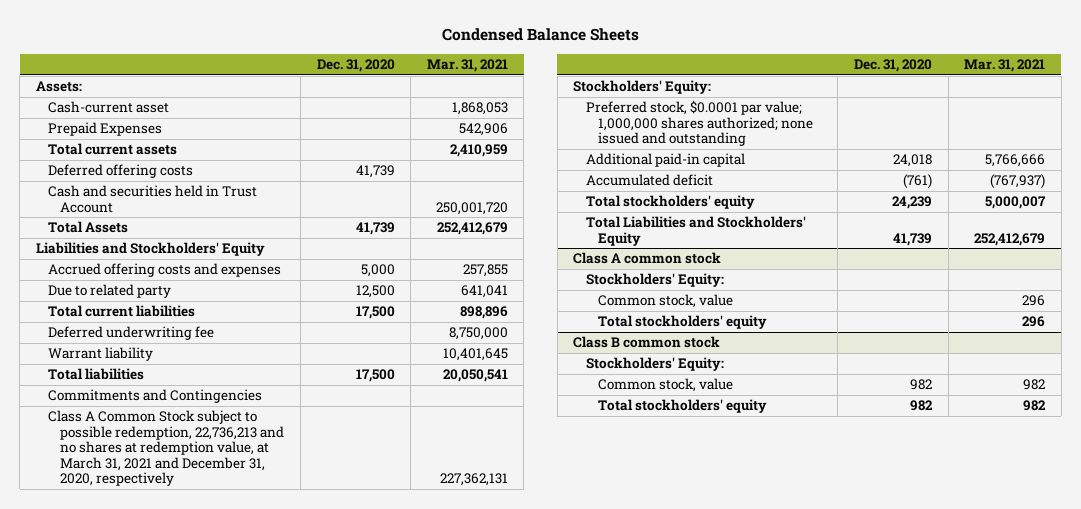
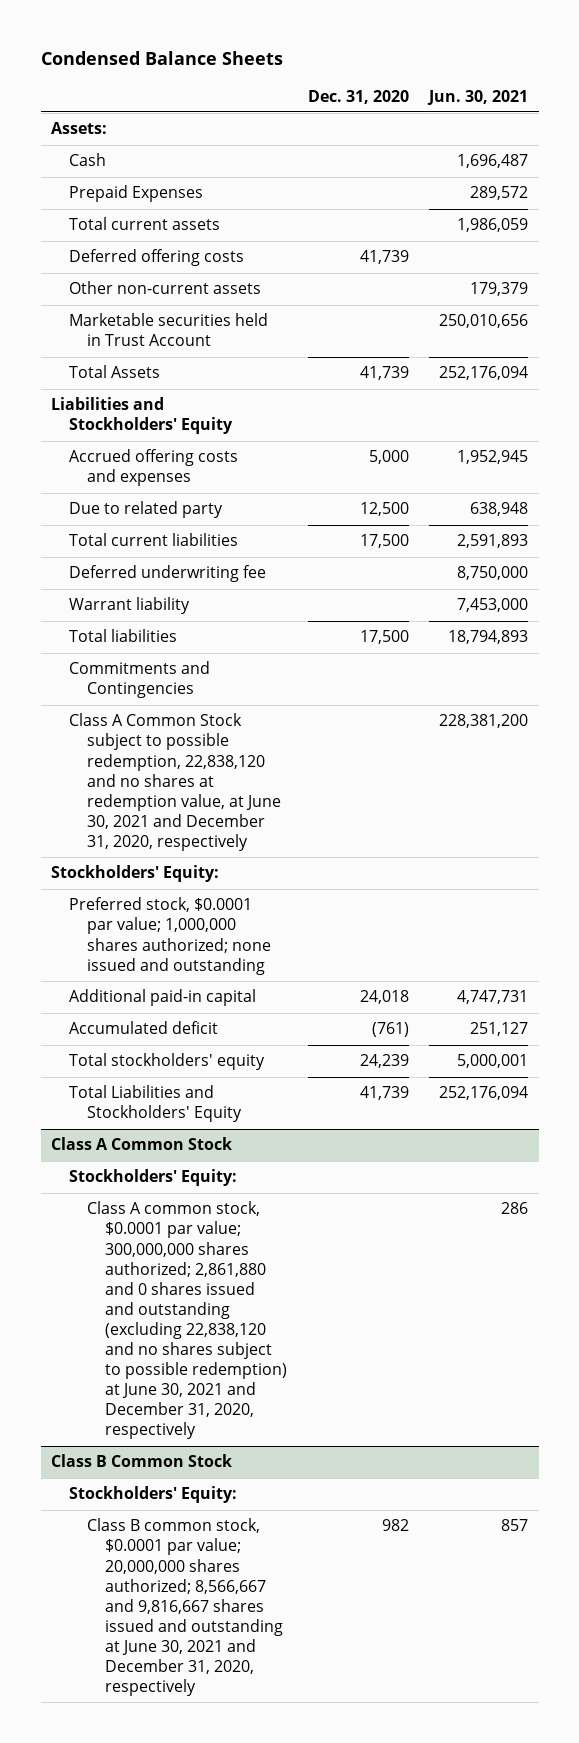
- | Dec. 31, 2020 | Mar. 31, 2021
+ | Dec. 31, 2020 | Jun. 30, 2021
- Cash-current asset | | 1,868,053
+ Cash | | 1,696,487
- Cash and securities held in Trust Account | | 250,001,720
+ Other non-current assets | | 179,379
+ Marketable securities held in Trust Account | | 250,010,656
- Class A Common Stock subject to possible redemption, 22,736,213 and no shares at redemption value, at March 31, 2021 and December 31, 2020, respectively | | 227,362,131
+ Class A Common Stock subject to possible redemption, 22,838,120 and no shares at redemption value, at June 30, 2021 and December 31, 2020, respectively | | 228,381,200
- Class A common stock
+ Class A Common Stock
- Common stock, value | | 296
- Total stockholders' equity | | 296
- Class B common stock
+ Class A common stock, $0.0001 par value; 300,000,000 shares authorized; 2,861,880 and 0 shares issued and outstanding (excluding 22,838,120 and no shares subject to possible redemption) at June 30, 2021 and December 31, 2020, respectively | | 286
+ Class B Common Stock
- Common stock, value | 982 | 982
- Total stockholders' equity | 982 | 982
+ Class B common stock, $0.0001 par value; 20,000,000 shares authorized; 8,566,667 and 9,816,667 shares issued and outstanding at June 30, 2021 and December 31, 2020, respectively | 982 | 857

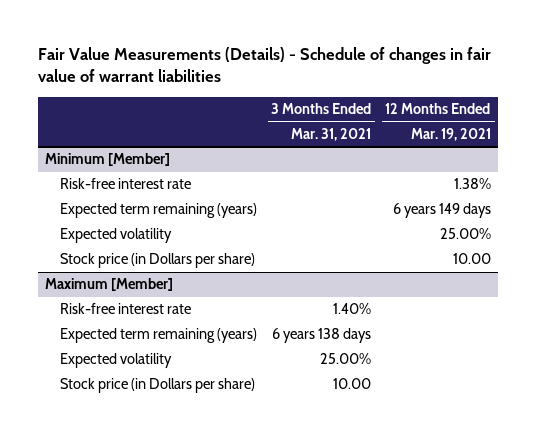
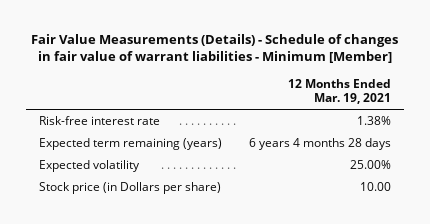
- Fair Value Measurements (Details) - Schedule of changes in fair value of warrant liabilities
+ Fair Value Measurements (Details) - Schedule of changes in fair value of warrant liabilities - Minimum [Member]
- | 3 Months Ended Mar. 31, 2021 | 12 Months Ended Mar. 19, 2021
+ | 12 Months Ended Mar. 19, 2021
- Minimum [Member]
- Expected term remaining (years) | | 6 years 149 days
+ Expected term remaining (years) | 6 years 4 months 28 days
- Maximum [Member]
- Risk-free interest rate | 1.40% |
- Expected term remaining (years) | 6 years 138 days |
- Expected volatility | 25.00% |
- Stock price (in Dollars per share) | 10.00 |

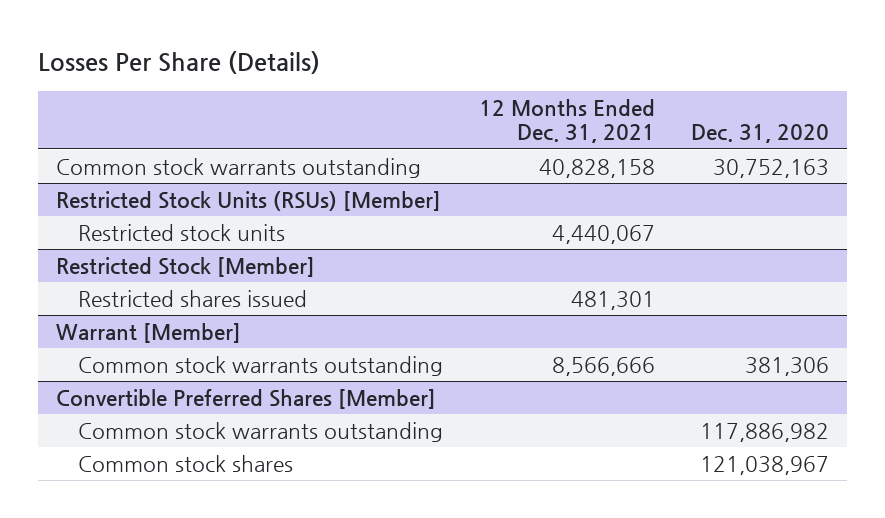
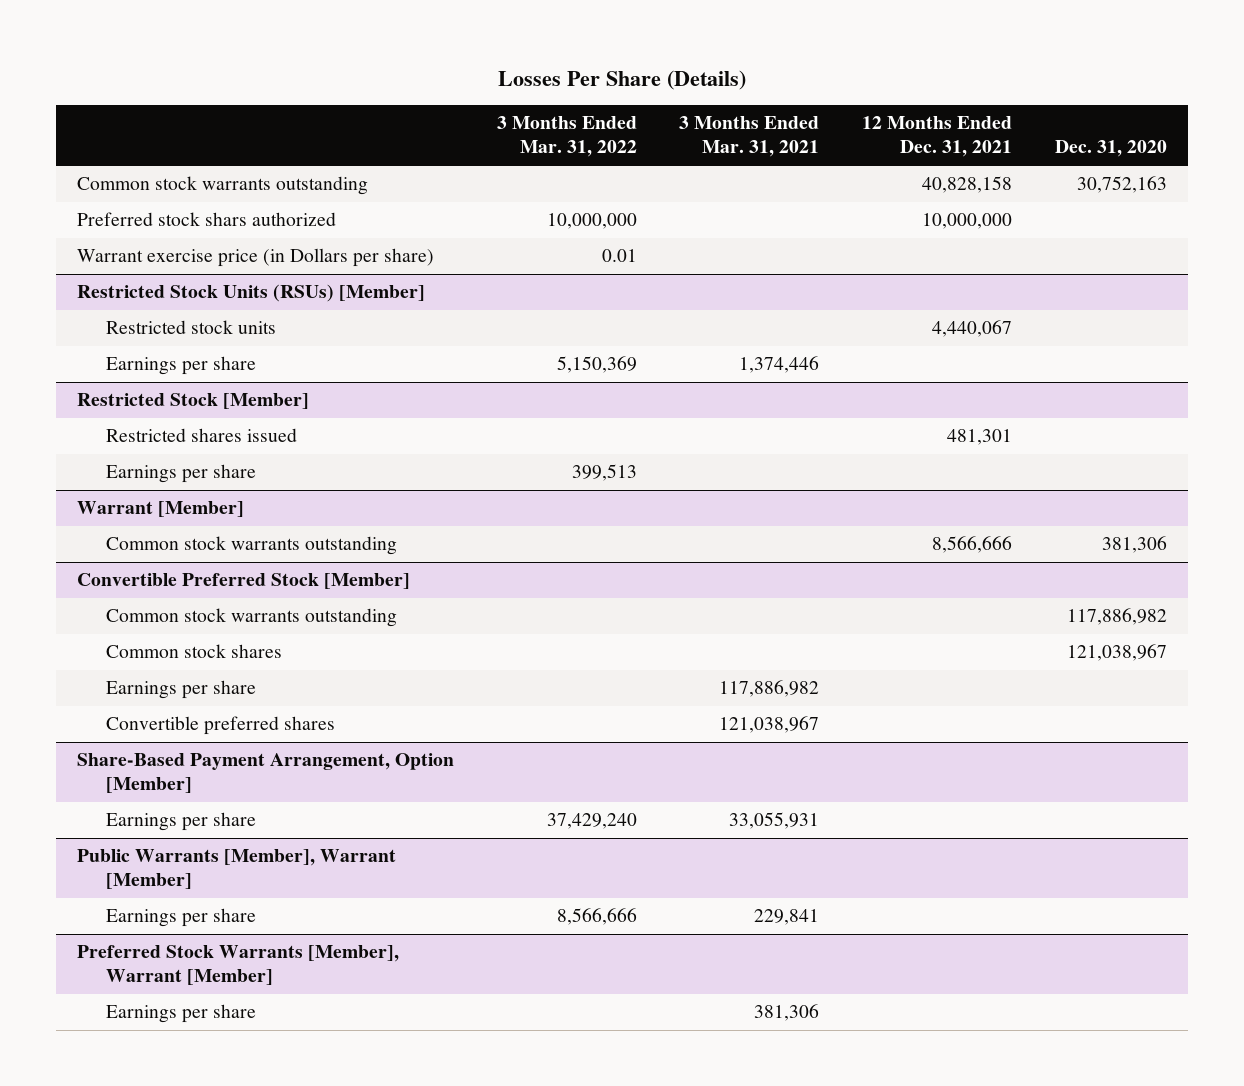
- | 12 Months Ended Dec. 31, 2021 | Dec. 31, 2020
+ | 3 Months Ended Mar. 31, 2022 | 3 Months Ended Mar. 31, 2021 | 12 Months Ended Dec. 31, 2021 | Dec. 31, 2020
+ Preferred stock shars authorized | 10,000,000 | | 10,000,000 |
+ Warrant exercise price (in Dollars per share) | 0.01 | | |
@ Restricted Stock Units (RSUs) [Member]
+ Earnings per share | 5,150,369 | 1,374,446 | |
@ Restricted Stock [Member]
+ Earnings per share | 399,513 | | |
- Convertible Preferred Shares [Member]
+ Convertible Preferred Stock [Member]
+ Earnings per share | | 117,886,982 | |
+ Convertible preferred shares | | 121,038,967 | |
+ Share-Based Payment Arrangement, Option [Member]
+ Earnings per share | 37,429,240 | 33,055,931 | |
+ Public Warrants [Member], Warrant [Member]
+ Earnings per share | 8,566,666 | 229,841 | |
+ Preferred Stock Warrants [Member], Warrant [Member]
+ Earnings per share | | 381,306 | |

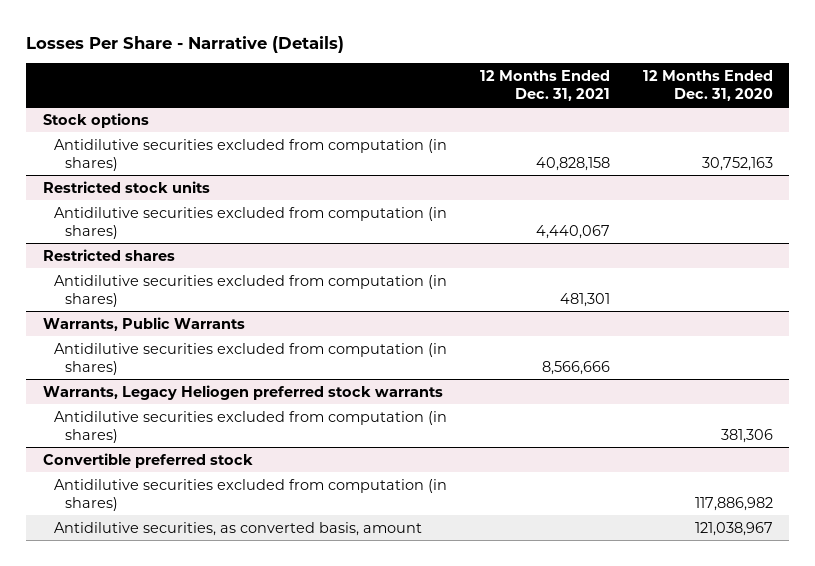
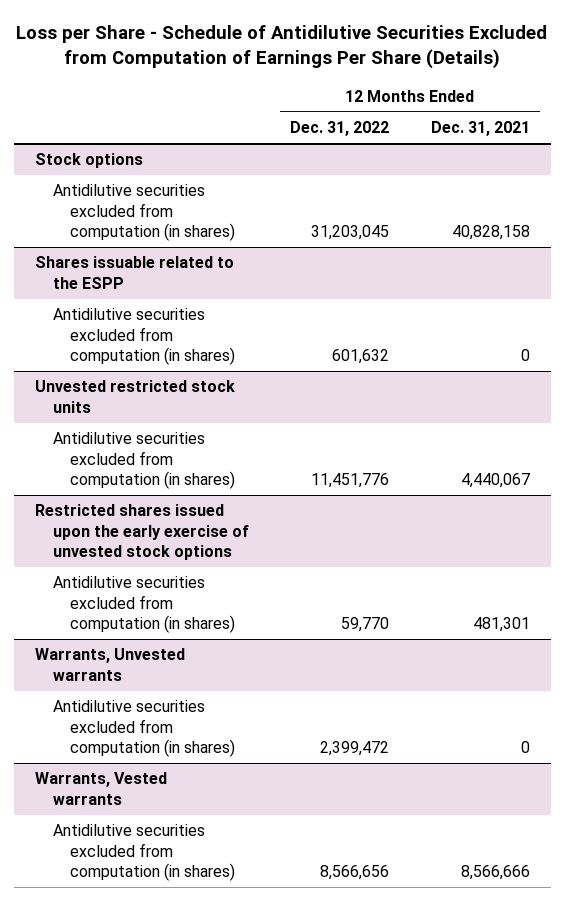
- Losses Per Share - Narrative (Details)
+ Loss per Share - Schedule of Antidilutive Securities Excluded from Computation of Earnings Per Share (Details)
- | 12 Months Ended Dec. 31, 2021 | 12 Months Ended Dec. 31, 2020
+ | 12 Months Ended Dec. 31, 2022 | 12 Months Ended Dec. 31, 2021
- Restricted stock units
+ Shares issuable related to the ESPP
+ Antidilutive securities excluded from computation (in shares) | 601,632 | 0
+ Unvested restricted stock units
- Restricted shares
+ Restricted shares issued upon the early exercise of unvested stock options
- Warrants, Public Warrants
+ Warrants, Unvested warrants
+ Antidilutive securities excluded from computation (in shares) | 2,399,472 | 0
+ Warrants, Vested warrants
- Warrants, Legacy Heliogen preferred stock warrants
- Antidilutive securities excluded from computation (in shares) | | 381,306
- Convertible preferred stock
- Antidilutive securities excluded from computation (in shares) | | 117,886,982
- Antidilutive securities, as converted basis, amount | | 121,038,967

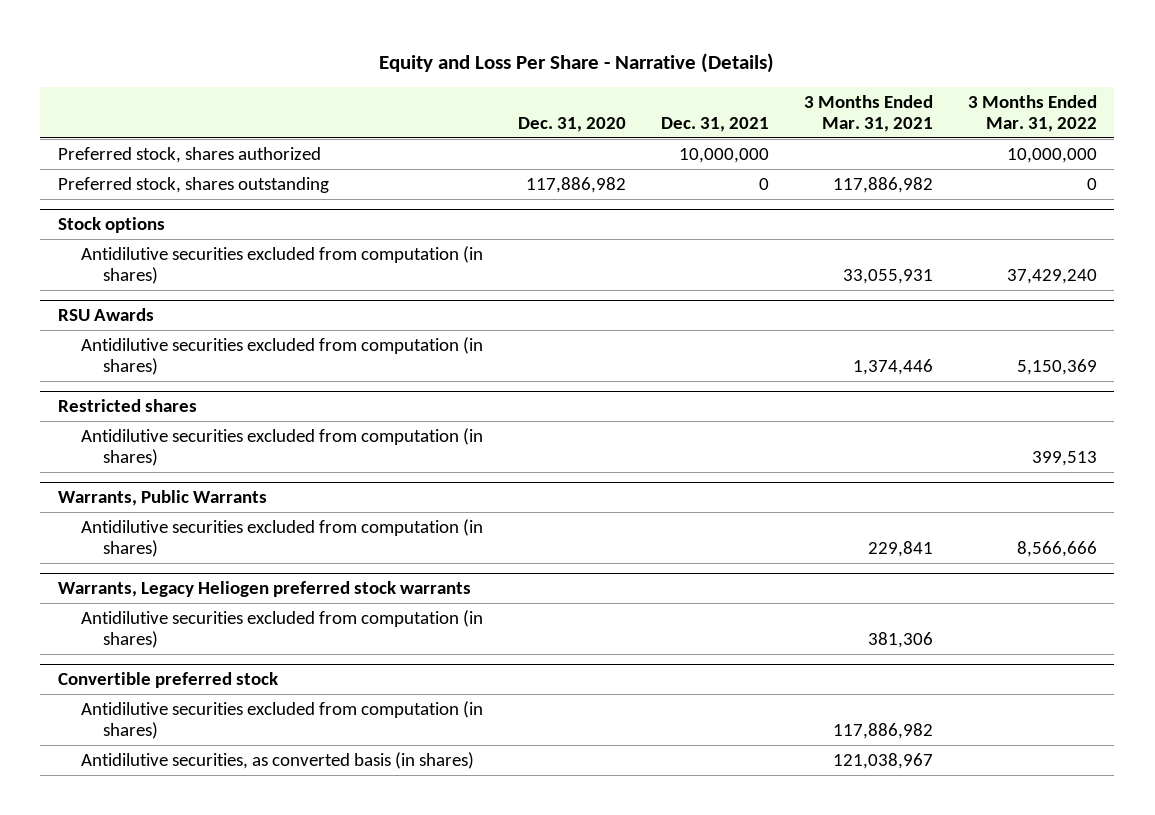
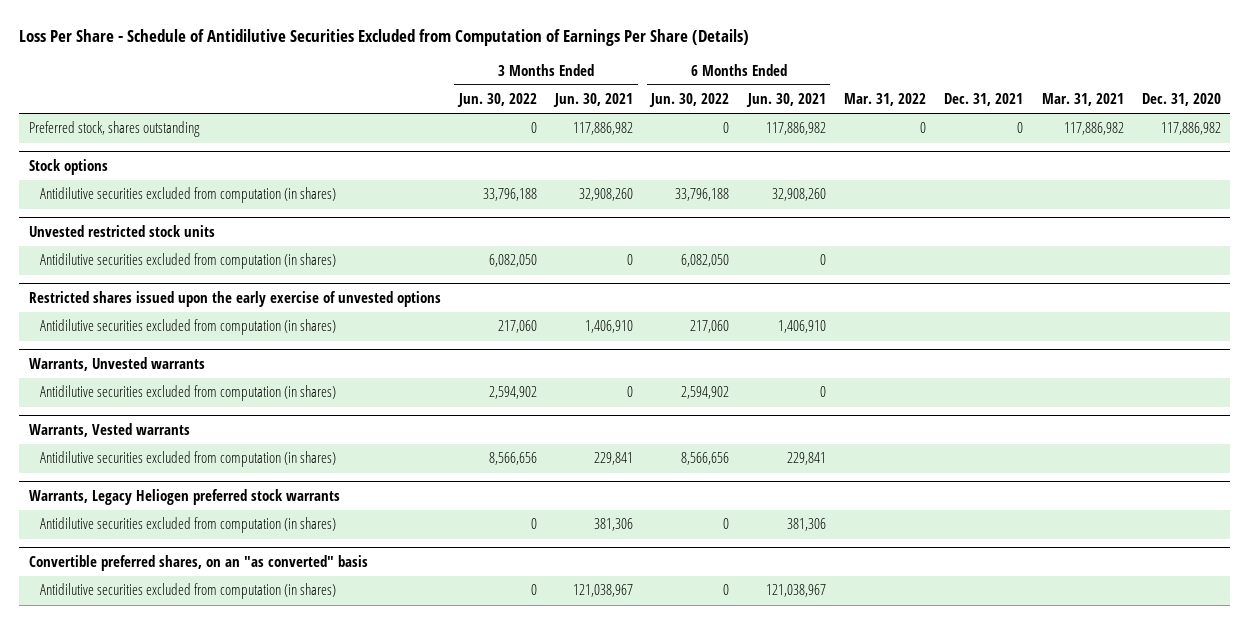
- Equity and Loss Per Share - Narrative (Details)
+ Loss Per Share - Schedule of Antidilutive Securities Excluded from Computation of Earnings Per Share (Details)
- | Dec. 31, 2020 | Dec. 31, 2021 | 3 Months Ended Mar. 31, 2021 | 3 Months Ended Mar. 31, 2022
+ | 3 Months Ended Jun. 30, 2022 | 3 Months Ended Jun. 30, 2021 | 6 Months Ended Jun. 30, 2022 | 6 Months Ended Jun. 30, 2021 | Mar. 31, 2022 | Dec. 31, 2021 | Mar. 31, 2021 | Dec. 31, 2020
- Preferred stock, shares authorized | | 10,000,000 | | 10,000,000
- RSU Awards
+ Unvested restricted stock units
- Restricted shares
+ Restricted shares issued upon the early exercise of unvested options
- Warrants, Public Warrants
- Antidilutive securities excluded from computation (in shares) | | | 229,841 | 8,566,666
+ Warrants, Unvested warrants
+ Antidilutive securities excluded from computation (in shares) | 2,594,902 | 0 | 2,594,902 | 0 | | | |
+ Warrants, Vested warrants
+ Antidilutive securities excluded from computation (in shares) | 8,566,656 | 229,841 | 8,566,656 | 229,841 | | | |
- Convertible preferred stock
+ Convertible preferred shares, on an "as converted" basis
- Antidilutive securities, as converted basis (in shares) | | | 121,038,967 |

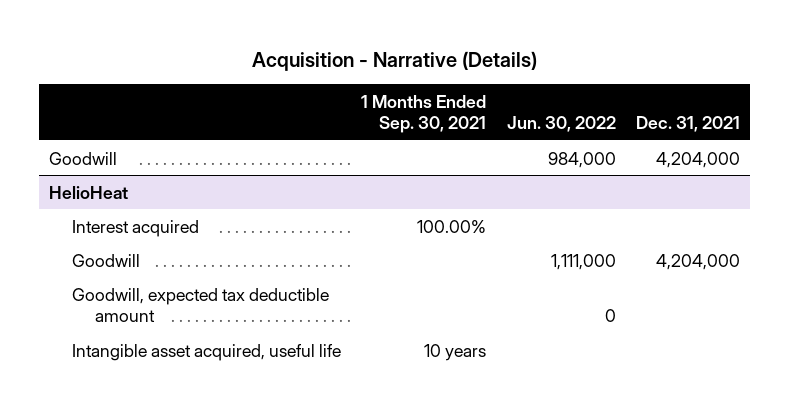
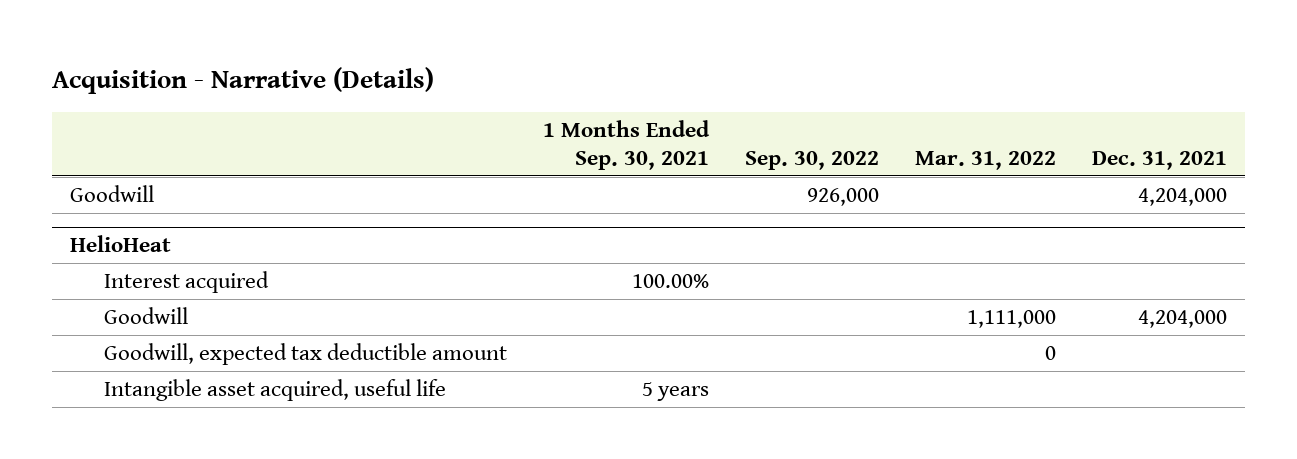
- | 1 Months Ended Sep. 30, 2021 | Jun. 30, 2022 | Dec. 31, 2021
+ | 1 Months Ended Sep. 30, 2021 | Sep. 30, 2022 | Mar. 31, 2022 | Dec. 31, 2021
@ HelioHeat
- Intangible asset acquired, useful life | 10 years | |
+ Intangible asset acquired, useful life | 5 years | | |

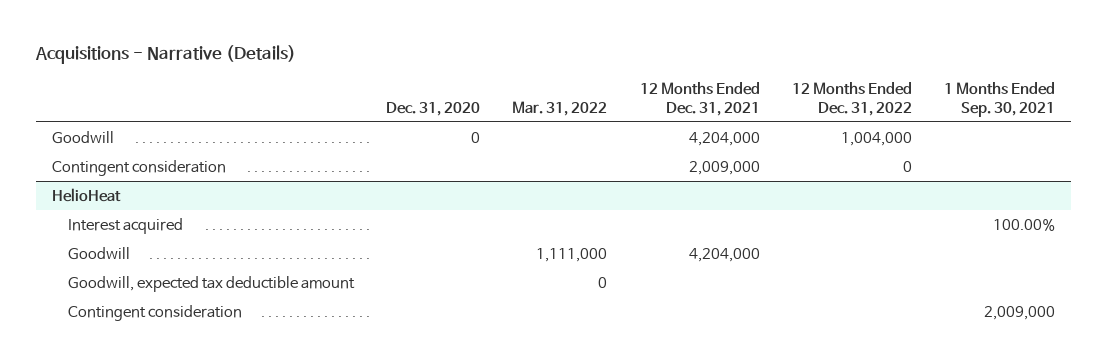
- Acquisition - Narrative (Details)
+ Acquisitions - Narrative (Details)
- | 1 Months Ended Sep. 30, 2021 | Sep. 30, 2022 | Mar. 31, 2022 | Dec. 31, 2021
+ | Dec. 31, 2020 | Mar. 31, 2022 | 12 Months Ended Dec. 31, 2021 | 12 Months Ended Dec. 31, 2022 | 1 Months Ended Sep. 30, 2021
+ Contingent consideration | | | 2,009,000 | 0 |
@ HelioHeat
- Intangible asset acquired, useful life | 5 years | | |
+ Contingent consideration | | | | | 2,009,000

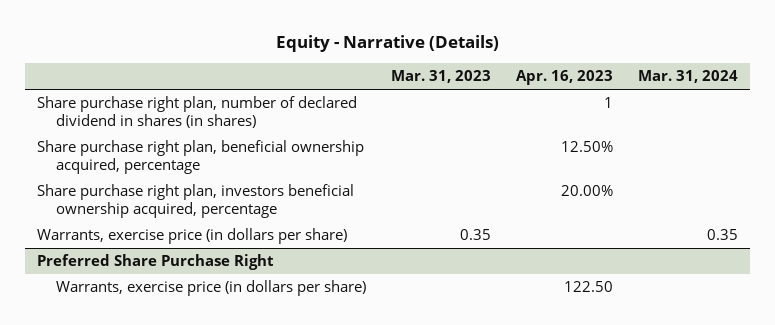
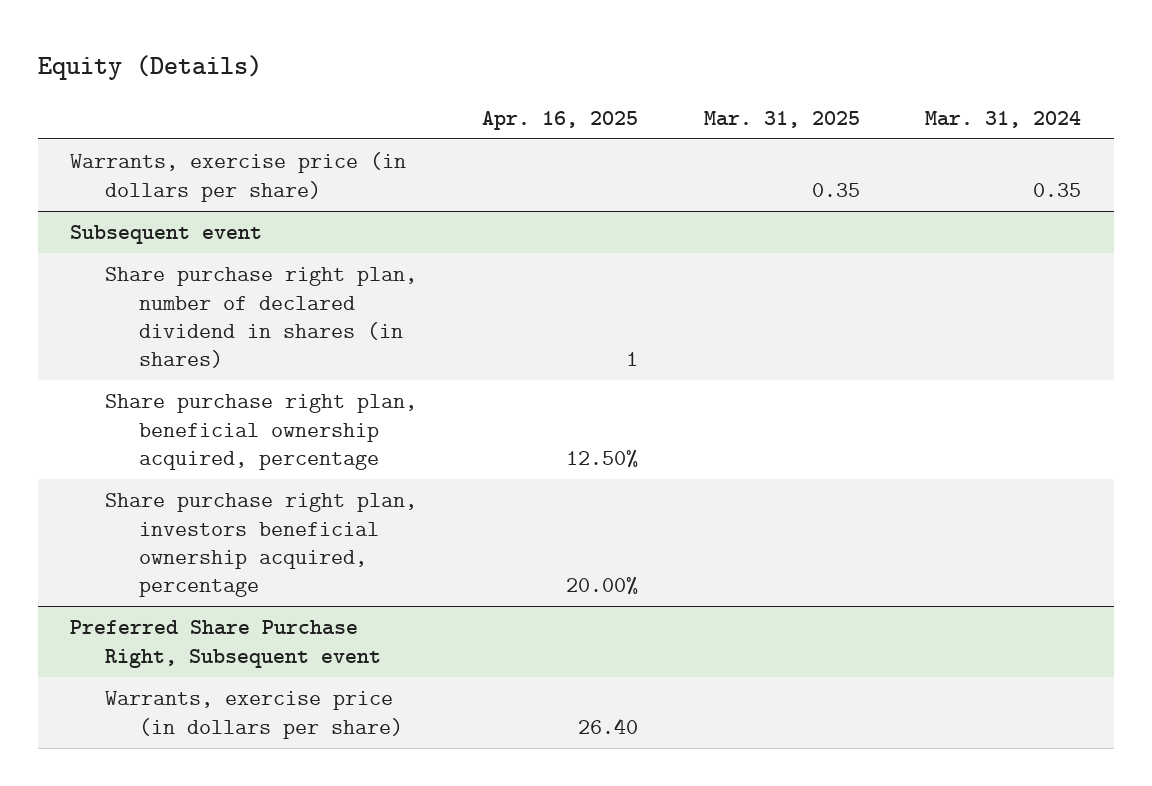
- Equity - Narrative (Details)
+ Equity (Details)
- | Mar. 31, 2023 | Apr. 16, 2023 | Mar. 31, 2024
+ | Apr. 16, 2025 | Mar. 31, 2025 | Mar. 31, 2024
- Share purchase right plan, number of declared dividend in shares (in shares) | | 1 |
- Share purchase right plan, beneficial ownership acquired, percentage | | 12.50% |
- Share purchase right plan, investors beneficial ownership acquired, percentage | | 20.00% |
- Preferred Share Purchase Right
+ Subsequent event
+ Share purchase right plan, number of declared dividend in shares (in shares) | 1 | |
+ Share purchase right plan, beneficial ownership acquired, percentage | 12.50% | |
+ Share purchase right plan, investors beneficial ownership acquired, percentage | 20.00% | |
+ Preferred Share Purchase Right, Subsequent event

